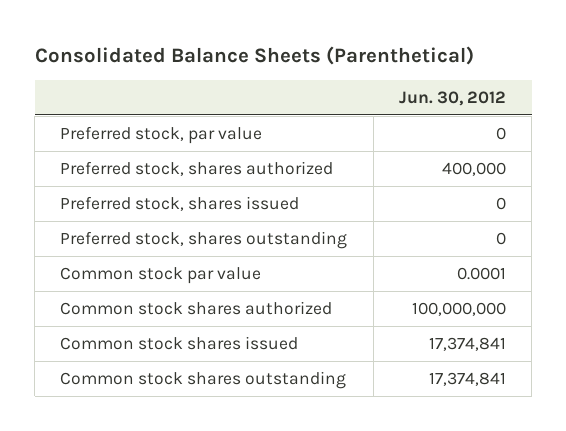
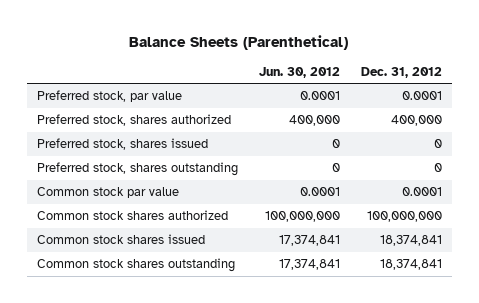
- Consolidated Balance Sheets (Parenthetical)
+ Balance Sheets (Parenthetical)
- | Jun. 30, 2012
+ | Jun. 30, 2012 | Dec. 31, 2012
- Preferred stock, par value | 0
+ Preferred stock, par value | 0.0001 | 0.0001

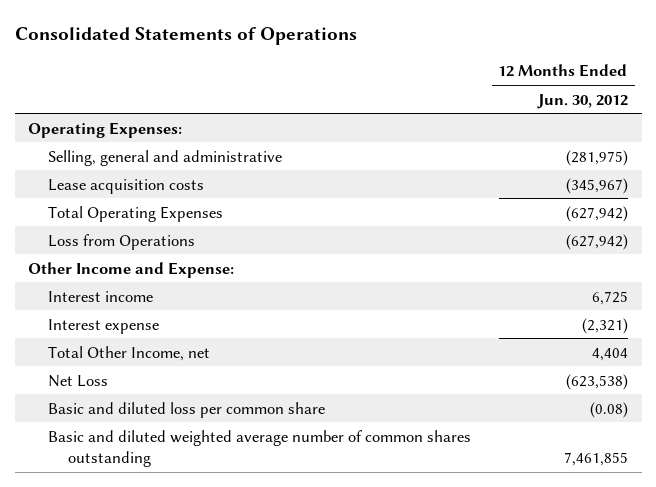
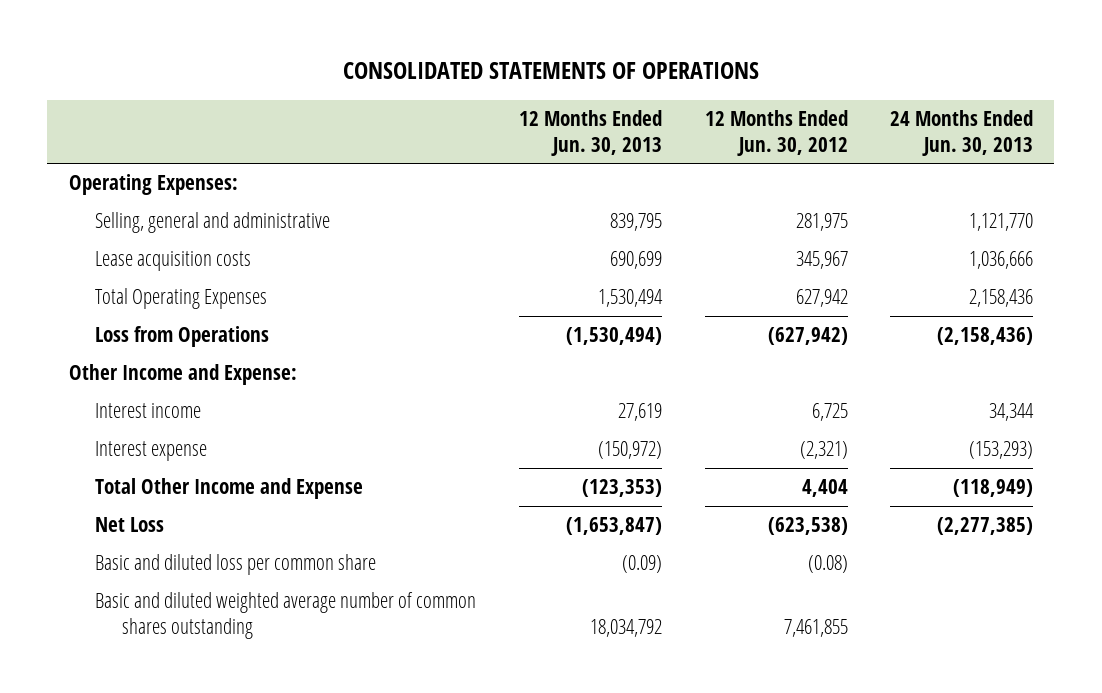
- Consolidated Statements of Operations
+ CONSOLIDATED STATEMENTS OF OPERATIONS
- | 12 Months Ended Jun. 30, 2012
+ | 12 Months Ended Jun. 30, 2013 | 12 Months Ended Jun. 30, 2012 | 24 Months Ended Jun. 30, 2013
- Selling, general and administrative | (281,975)
- Lease acquisition costs | (345,967)
- Total Operating Expenses | (627,942)
+ Selling, general and administrative | 839,795 | 281,975 | 1,121,770
+ Lease acquisition costs | 690,699 | 345,967 | 1,036,666
+ Total Operating Expenses | 1,530,494 | 627,942 | 2,158,436
- Total Other Income, net | 4,404
+ Total Other Income and Expense | (123,353) | 4,404 | (118,949)

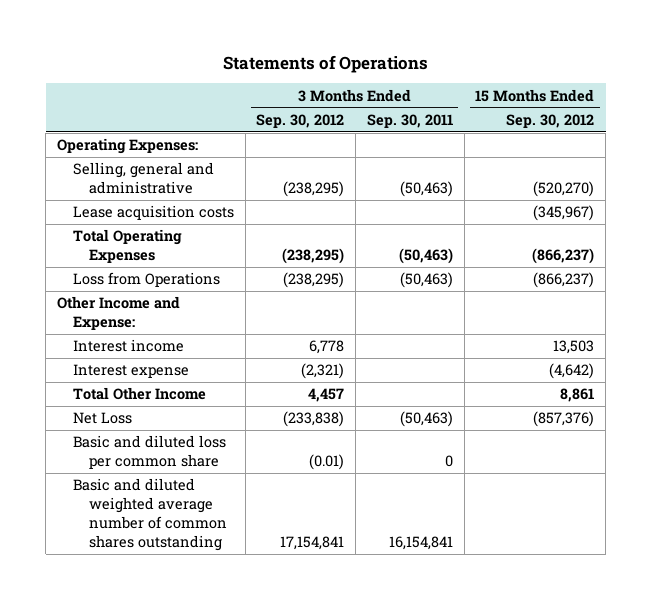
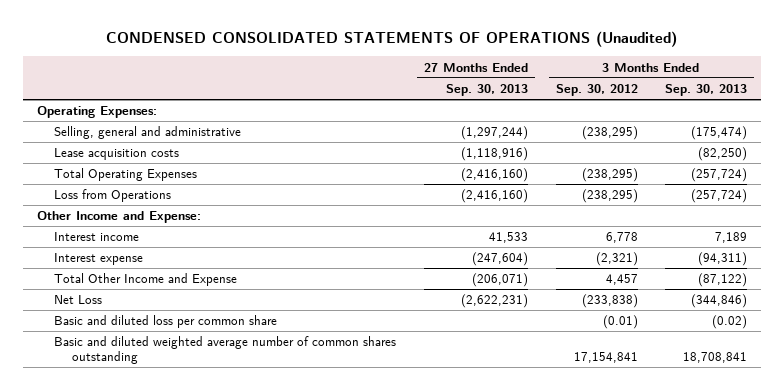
- Statements of Operations
+ CONDENSED CONSOLIDATED STATEMENTS OF OPERATIONS (Unaudited)
- | 3 Months Ended Sep. 30, 2012 | 3 Months Ended Sep. 30, 2011 | 15 Months Ended Sep. 30, 2012
+ | 27 Months Ended Sep. 30, 2013 | 3 Months Ended Sep. 30, 2012 | 3 Months Ended Sep. 30, 2013
- Total Other Income | 4,457 | | 8,861
+ Total Other Income and Expense | (206,071) | 4,457 | (87,122)

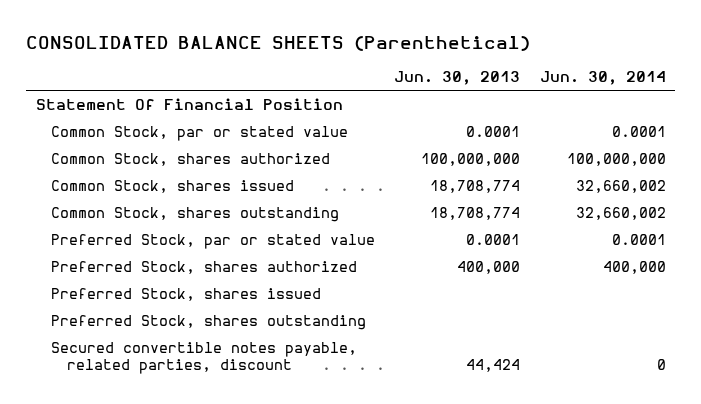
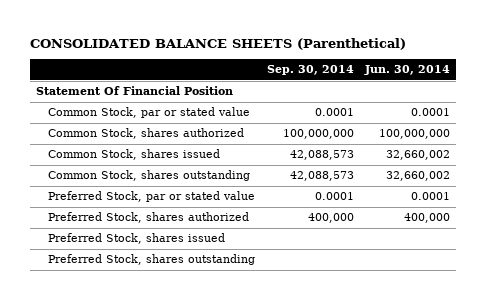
- | Jun. 30, 2013 | Jun. 30, 2014
+ | Sep. 30, 2014 | Jun. 30, 2014
- Secured convertible notes payable, related parties, discount | 44,424 | 0

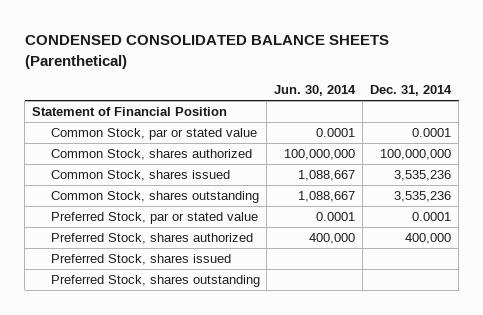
- CONSOLIDATED BALANCE SHEETS (Parenthetical)
+ CONDENSED CONSOLIDATED BALANCE SHEETS (Parenthetical)
- | Sep. 30, 2014 | Jun. 30, 2014
+ | Jun. 30, 2014 | Dec. 31, 2014
- Statement Of Financial Position
+ Statement of Financial Position
- Common Stock, shares issued | 42,088,573 | 32,660,002
- Common Stock, shares outstanding | 42,088,573 | 32,660,002
+ Common Stock, shares issued | 1,088,667 | 3,535,236
+ Common Stock, shares outstanding | 1,088,667 | 3,535,236

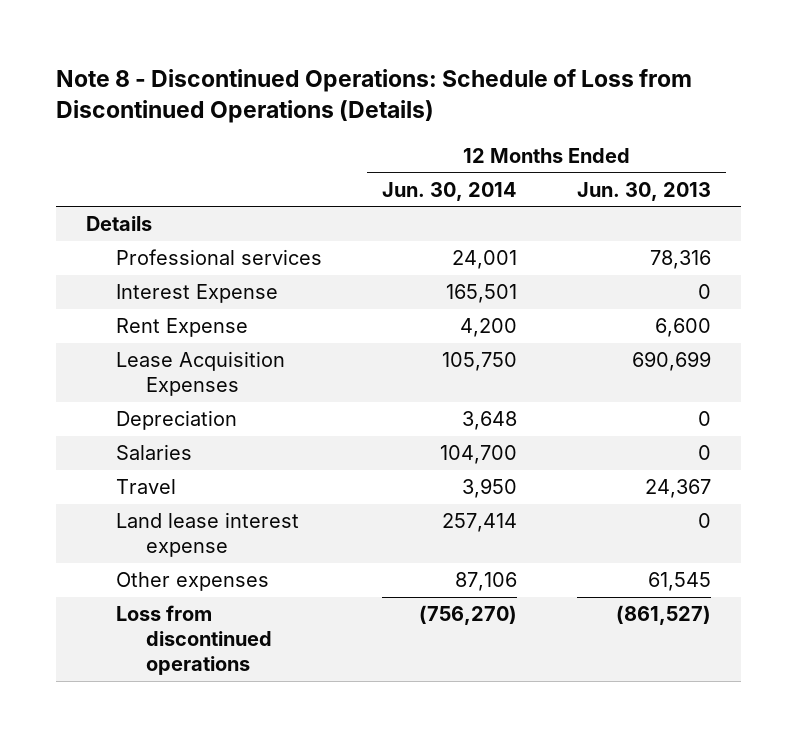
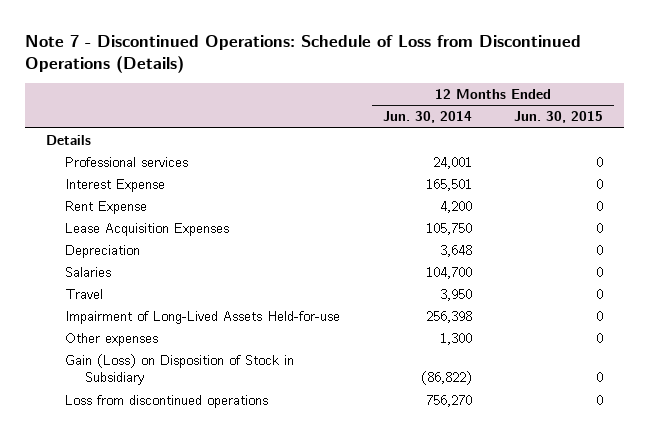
- Note 8 - Discontinued Operations: Schedule of Loss from Discontinued Operations (Details)
+ Note 7 - Discontinued Operations: Schedule of Loss from Discontinued Operations (Details)
- | 12 Months Ended Jun. 30, 2014 | 12 Months Ended Jun. 30, 2013
+ | 12 Months Ended Jun. 30, 2014 | 12 Months Ended Jun. 30, 2015
- Land lease interest expense | 257,414 | 0
- Other expenses | 87,106 | 61,545
- Loss from discontinued operations | (756,270) | (861,527)
+ Impairment of Long-Lived Assets Held-for-use | 256,398 | 0
+ Other expenses | 1,300 | 0
+ Gain (Loss) on Disposition of Stock in Subsidiary | (86,822) | 0
+ Loss from discontinued operations | 756,270 | 0

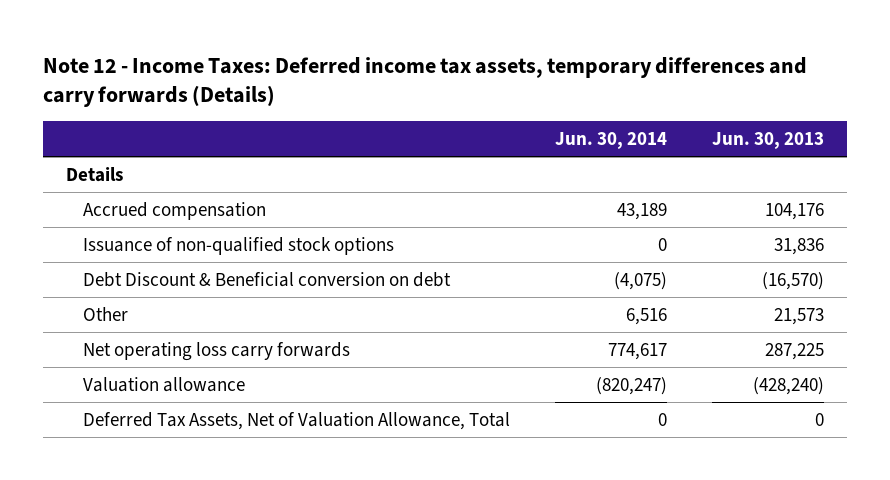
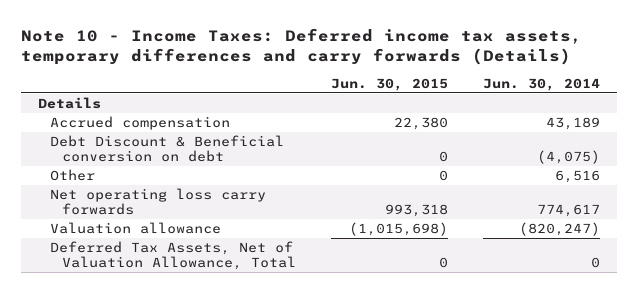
- Note 12 - Income Taxes: Deferred income tax assets, temporary differences and carry forwards (Details)
+ Note 10 - Income Taxes: Deferred income tax assets, temporary differences and carry forwards (Details)
- | Jun. 30, 2014 | Jun. 30, 2013
+ | Jun. 30, 2015 | Jun. 30, 2014
- Issuance of non-qualified stock options | 0 | 31,836

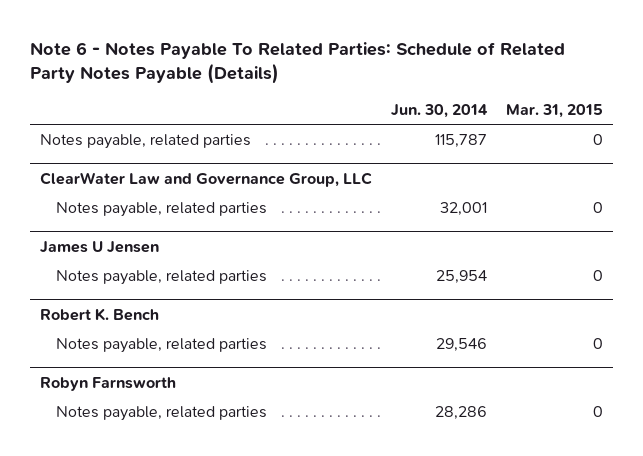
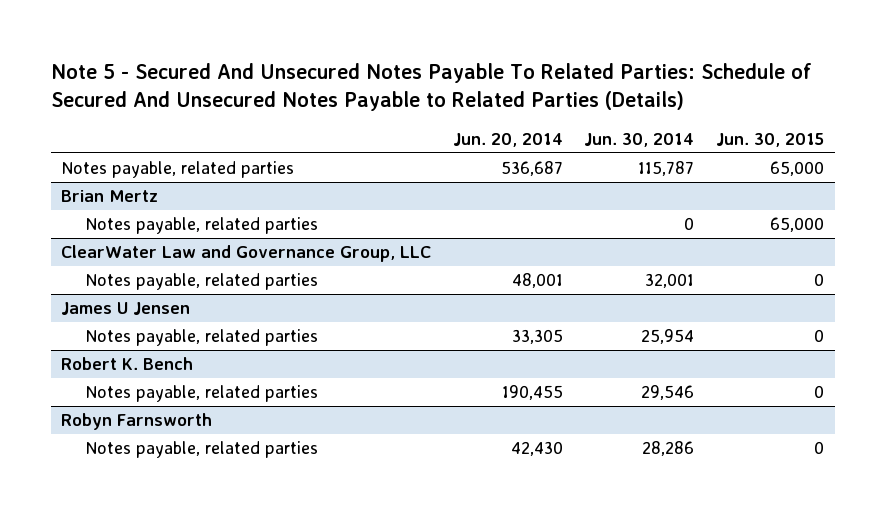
- Note 6 - Notes Payable To Related Parties: Schedule of Related Party Notes Payable (Details)
+ Note 5 - Secured And Unsecured Notes Payable To Related Parties: Schedule of Secured And Unsecured Notes Payable to Related Parties (Details)
- | Jun. 30, 2014 | Mar. 31, 2015
+ | Jun. 20, 2014 | Jun. 30, 2014 | Jun. 30, 2015
+ Brian Mertz
+ Notes payable, related parties | | 0 | 65,000

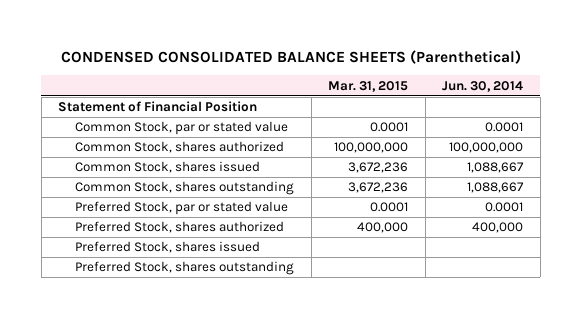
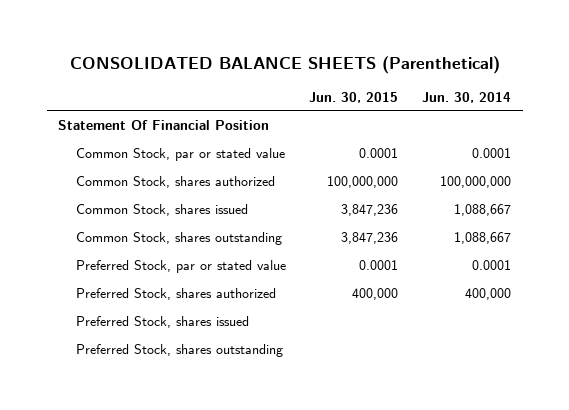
- CONDENSED CONSOLIDATED BALANCE SHEETS (Parenthetical)
+ CONSOLIDATED BALANCE SHEETS (Parenthetical)
- | Mar. 31, 2015 | Jun. 30, 2014
+ | Jun. 30, 2015 | Jun. 30, 2014
- Statement of Financial Position
+ Statement Of Financial Position

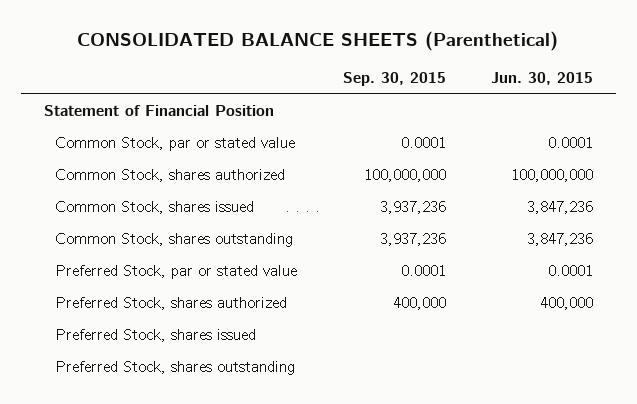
- | Jun. 30, 2015 | Jun. 30, 2014
+ | Sep. 30, 2015 | Jun. 30, 2015
- Statement Of Financial Position
+ Statement of Financial Position

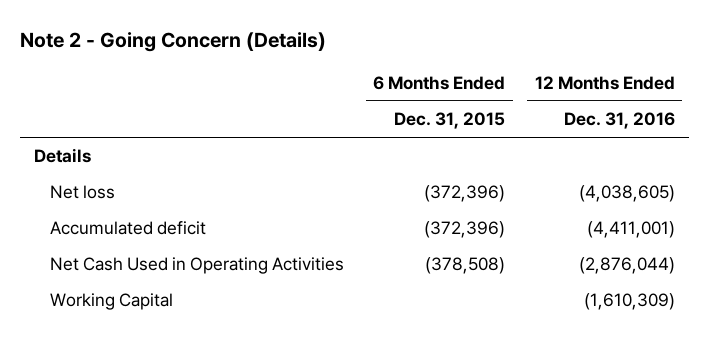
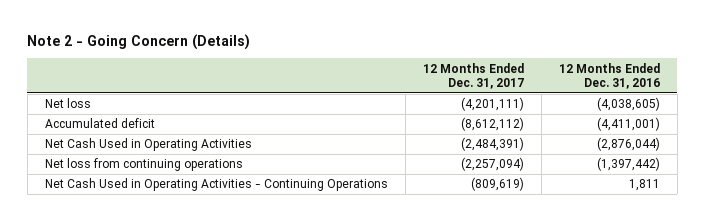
- | 6 Months Ended Dec. 31, 2015 | 12 Months Ended Dec. 31, 2016
+ | 12 Months Ended Dec. 31, 2017 | 12 Months Ended Dec. 31, 2016
- Details
- Working Capital | | (1,610,309)
+ Net loss from continuing operations | (2,257,094) | (1,397,442)
+ Net Cash Used in Operating Activities - Continuing Operations | (809,619) | 1,811

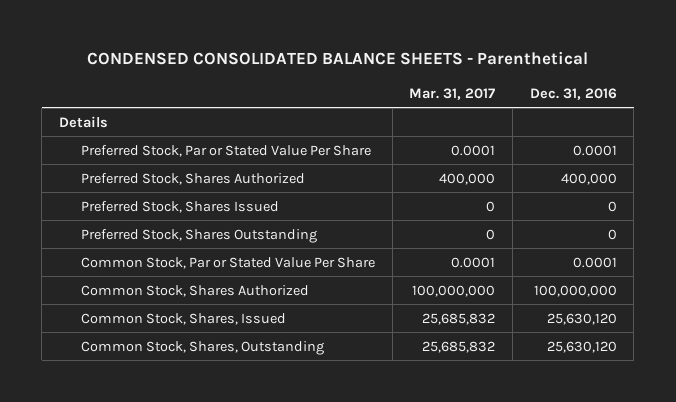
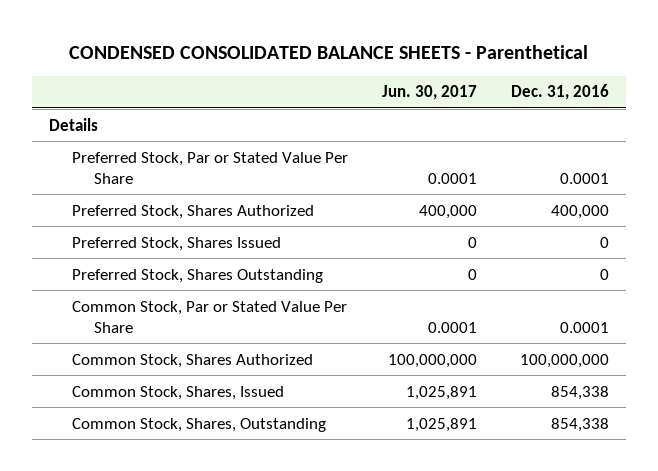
- | Mar. 31, 2017 | Dec. 31, 2016
+ | Jun. 30, 2017 | Dec. 31, 2016
- Common Stock, Shares, Issued | 25,685,832 | 25,630,120
- Common Stock, Shares, Outstanding | 25,685,832 | 25,630,120
+ Common Stock, Shares, Issued | 1,025,891 | 854,338
+ Common Stock, Shares, Outstanding | 1,025,891 | 854,338

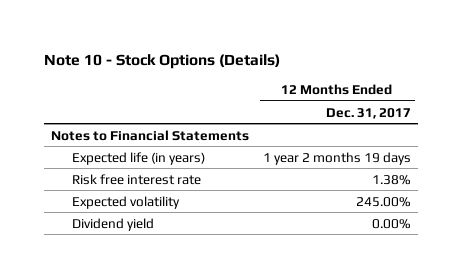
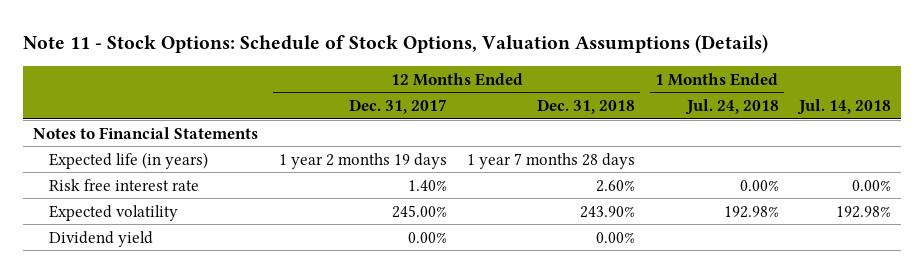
- Note 10 - Stock Options (Details)
+ Note 11 - Stock Options: Schedule of Stock Options, Valuation Assumptions (Details)
- | 12 Months Ended Dec. 31, 2017
+ | 12 Months Ended Dec. 31, 2017 | 12 Months Ended Dec. 31, 2018 | 1 Months Ended Jul. 24, 2018 | Jul. 14, 2018
- Risk free interest rate | 1.38%
+ Risk free interest rate | 1.40% | 2.60% | 0.00% | 0.00%

